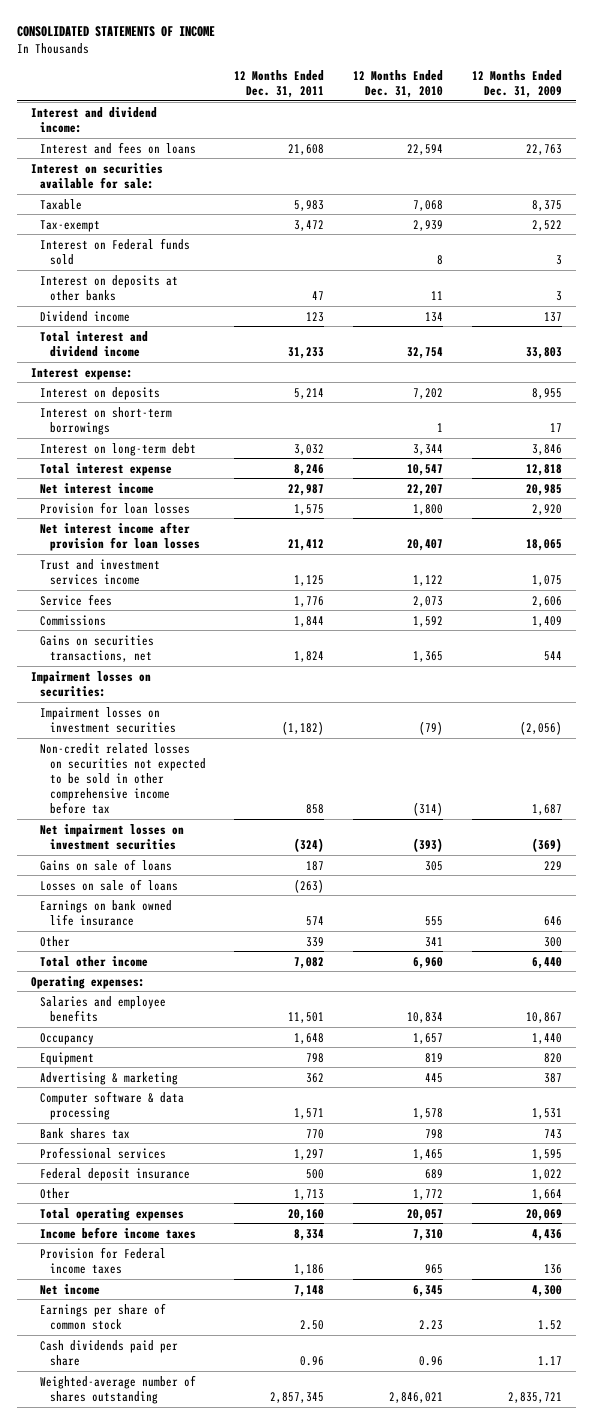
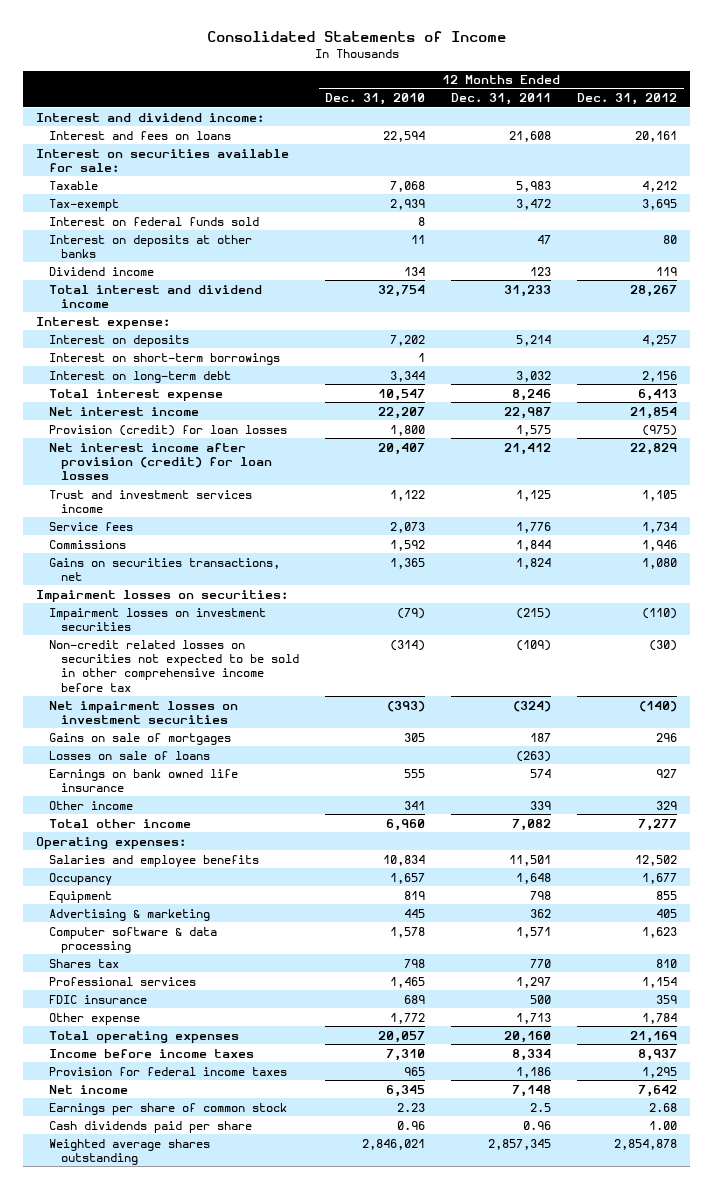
- CONSOLIDATED STATEMENTS OF INCOME
+ Consolidated Statements of Income
- | 12 Months Ended Dec. 31, 2011 | 12 Months Ended Dec. 31, 2010 | 12 Months Ended Dec. 31, 2009
+ | 12 Months Ended Dec. 31, 2010 | 12 Months Ended Dec. 31, 2011 | 12 Months Ended Dec. 31, 2012
- Interest on Federal funds sold | | 8 | 3
+ Interest on federal funds sold | 8 | |
- Provision for loan losses | 1,575 | 1,800 | 2,920
- Net interest income after provision for loan losses | 21,412 | 20,407 | 18,065
+ Provision (credit) for loan losses | 1,800 | 1,575 | (975)
+ Net interest income after provision (credit) for loan losses | 20,407 | 21,412 | 22,829
- Impairment losses on investment securities | (1,182) | (79) | (2,056)
- Non-credit related losses on securities not expected to be sold in other comprehensive income before tax | 858 | (314) | 1,687
+ Impairment losses on investment securities | (79) | (215) | (110)
+ Non-credit related losses on securities not expected to be sold in other comprehensive income before tax | (314) | (109) | (30)
- Gains on sale of loans | 187 | 305 | 229
+ Gains on sale of mortgages | 305 | 187 | 296
- Other | 339 | 341 | 300
+ Other income | 341 | 339 | 329
- Bank shares tax | 770 | 798 | 743
+ Shares tax | 798 | 770 | 810
- Federal deposit insurance | 500 | 689 | 1,022
- Other | 1,713 | 1,772 | 1,664
+ FDIC insurance | 689 | 500 | 359
+ Other expense | 1,772 | 1,713 | 1,784
- Provision for Federal income taxes | 1,186 | 965 | 136
+ Provision for federal income taxes | 965 | 1,186 | 1,295
- Earnings per share of common stock | 2.50 | 2.23 | 1.52
+ Earnings per share of common stock | 2.23 | 2.5 | 2.68
- Weighted-average number of shares outstanding | 2,857,345 | 2,846,021 | 2,835,721
+ Weighted average shares outstanding | 2,846,021 | 2,857,345 | 2,854,878

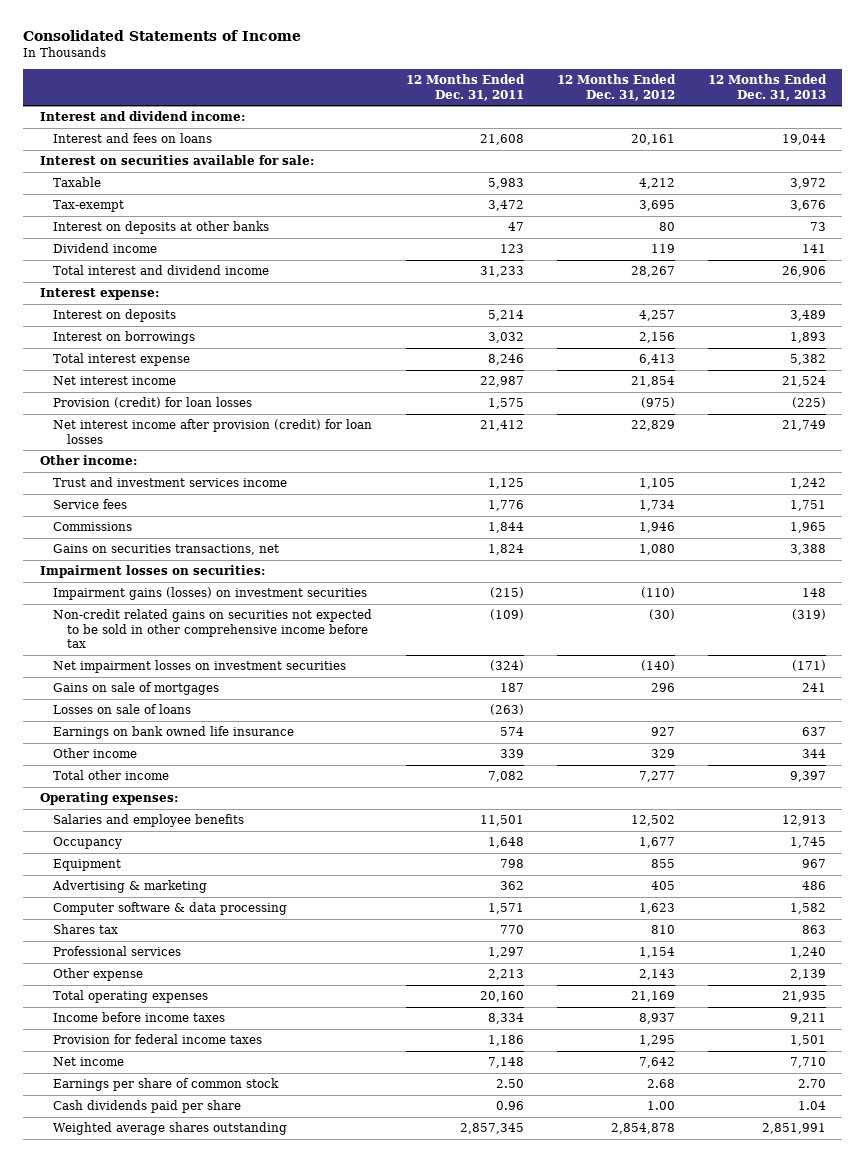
- | 12 Months Ended Dec. 31, 2010 | 12 Months Ended Dec. 31, 2011 | 12 Months Ended Dec. 31, 2012
+ | 12 Months Ended Dec. 31, 2011 | 12 Months Ended Dec. 31, 2012 | 12 Months Ended Dec. 31, 2013
- Interest on federal funds sold | 8 | |
- Interest on short-term borrowings | 1 | |
- Interest on long-term debt | 3,344 | 3,032 | 2,156
+ Interest on borrowings | 3,032 | 2,156 | 1,893
+ Other income:
- Impairment losses on investment securities | (79) | (215) | (110)
- Non-credit related losses on securities not expected to be sold in other comprehensive income before tax | (314) | (109) | (30)
+ Impairment gains (losses) on investment securities | (215) | (110) | 148
+ Non-credit related gains on securities not expected to be sold in other comprehensive income before tax | (109) | (30) | (319)
- FDIC insurance | 689 | 500 | 359
- Other expense | 1,772 | 1,713 | 1,784
+ Other expense | 2,213 | 2,143 | 2,139
- Earnings per share of common stock | 2.23 | 2.5 | 2.68
+ Earnings per share of common stock | 2.50 | 2.68 | 2.70

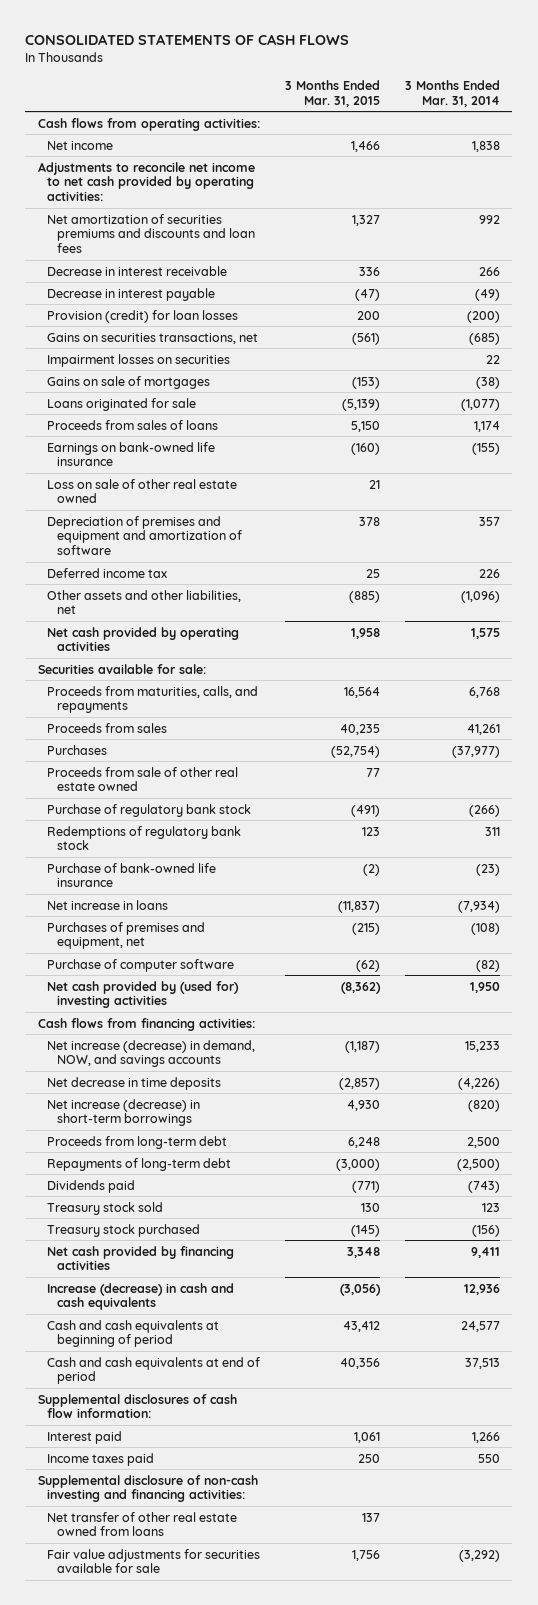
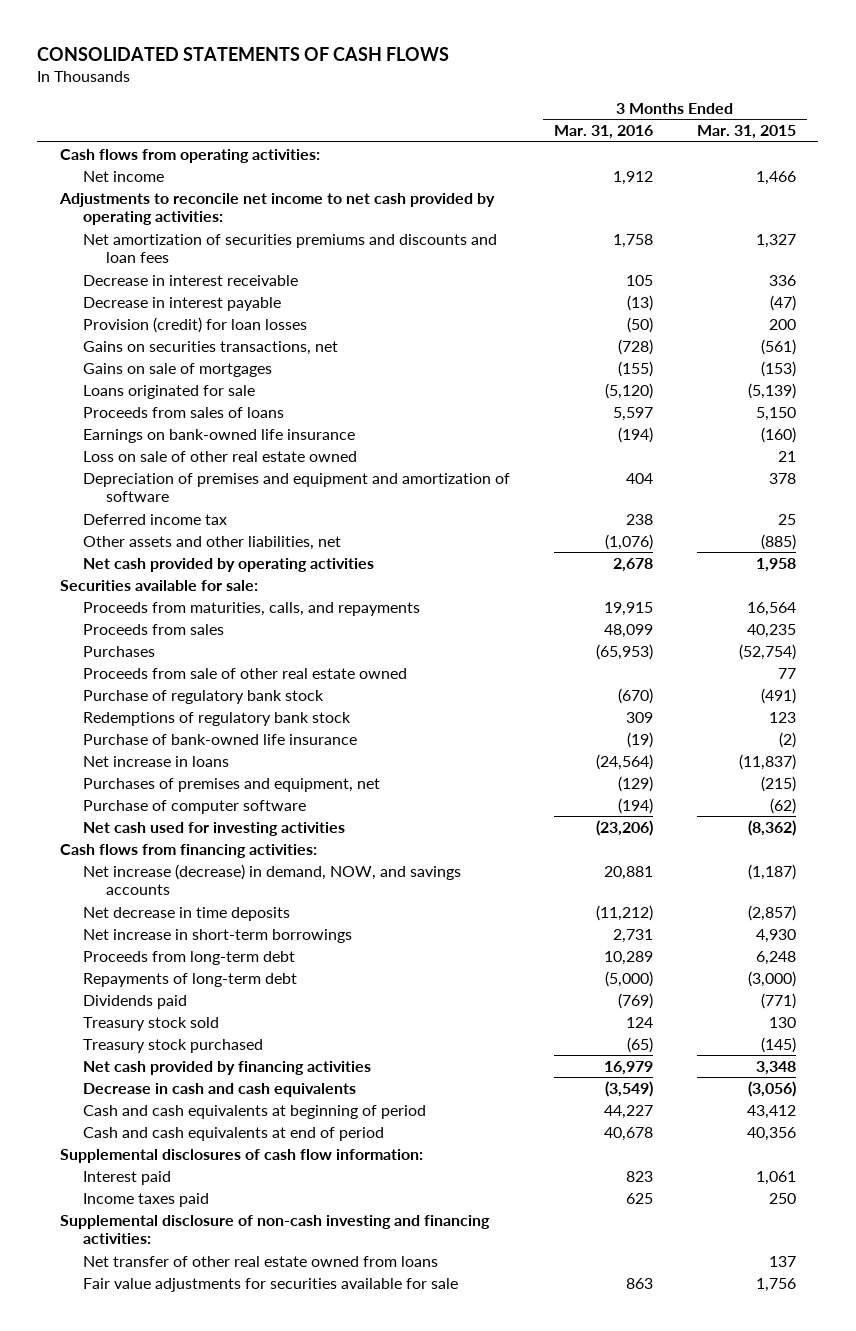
- | 3 Months Ended Mar. 31, 2015 | 3 Months Ended Mar. 31, 2014
+ | 3 Months Ended Mar. 31, 2016 | 3 Months Ended Mar. 31, 2015
- Impairment losses on securities | | 22
- Net cash provided by (used for) investing activities | (8,362) | 1,950
+ Net cash used for investing activities | (23,206) | (8,362)
- Net increase (decrease) in short-term borrowings | 4,930 | (820)
+ Net increase in short-term borrowings | 2,731 | 4,930
- Increase (decrease) in cash and cash equivalents | (3,056) | 12,936
+ Decrease in cash and cash equivalents | (3,549) | (3,056)

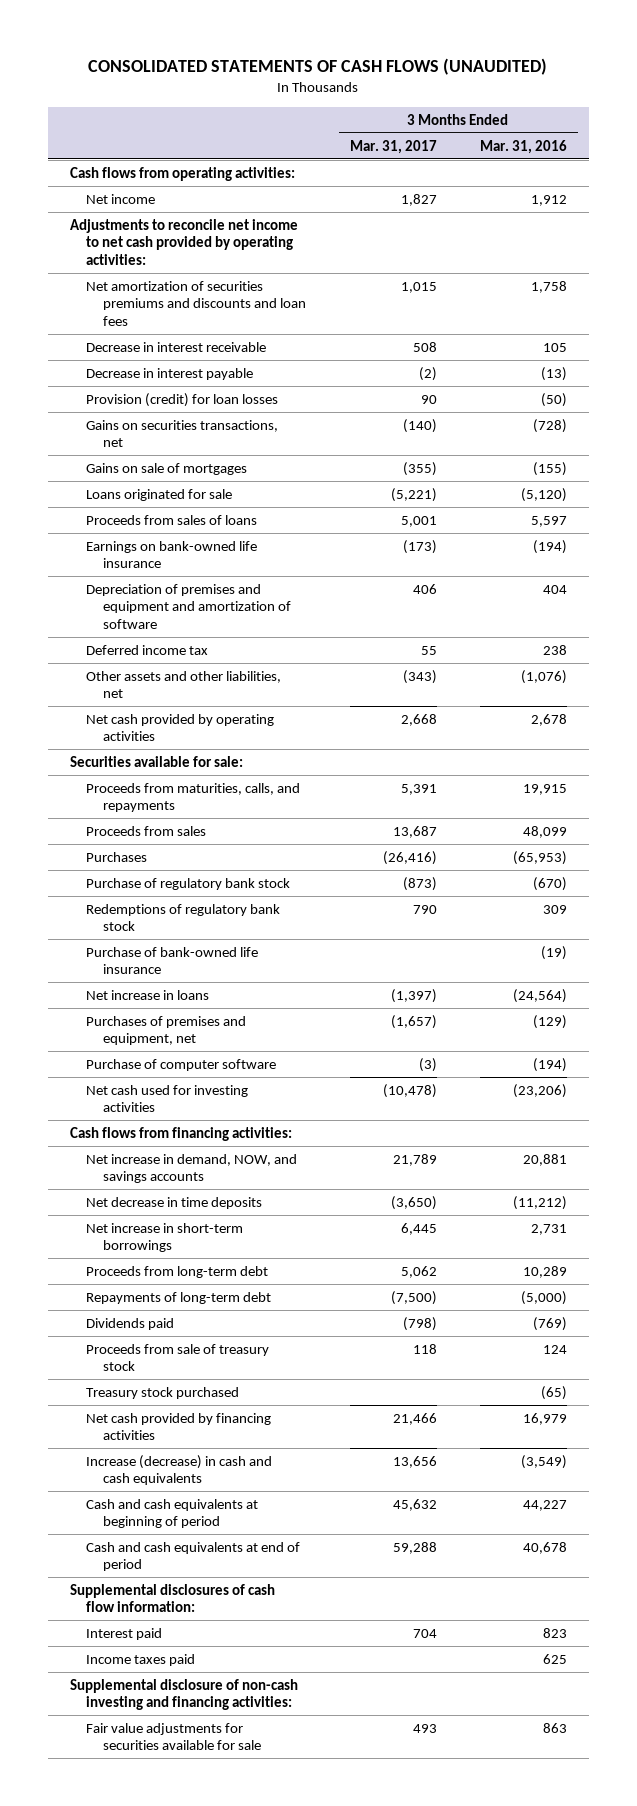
- CONSOLIDATED STATEMENTS OF CASH FLOWS
+ CONSOLIDATED STATEMENTS OF CASH FLOWS (UNAUDITED)
- | 3 Months Ended Mar. 31, 2016 | 3 Months Ended Mar. 31, 2015
+ | 3 Months Ended Mar. 31, 2017 | 3 Months Ended Mar. 31, 2016
- Loss on sale of other real estate owned | | 21
- Proceeds from sale of other real estate owned | | 77
- Net increase (decrease) in demand, NOW, and savings accounts | 20,881 | (1,187)
+ Net increase in demand, NOW, and savings accounts | 21,789 | 20,881
- Treasury stock sold | 124 | 130
+ Proceeds from sale of treasury stock | 118 | 124
- Decrease in cash and cash equivalents | (3,549) | (3,056)
+ Increase (decrease) in cash and cash equivalents | 13,656 | (3,549)
- Net transfer of other real estate owned from loans | | 137

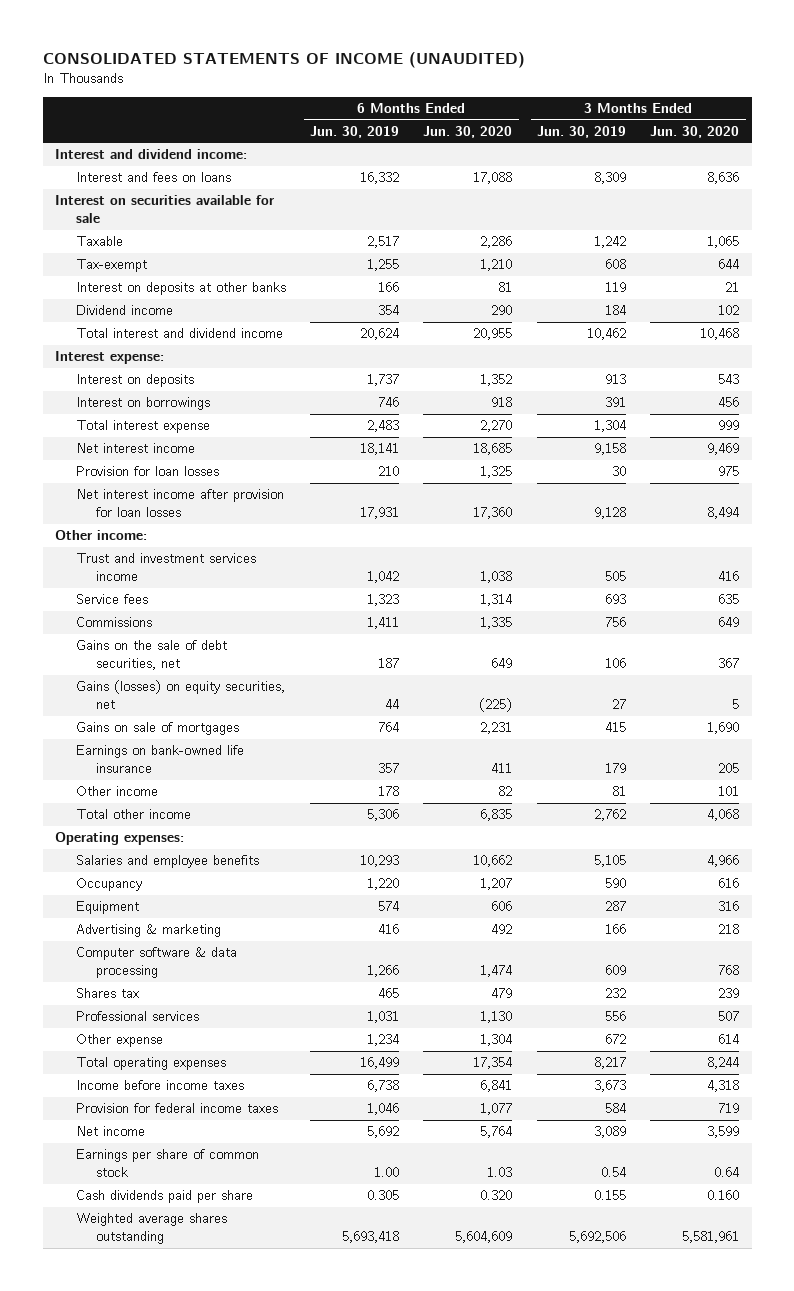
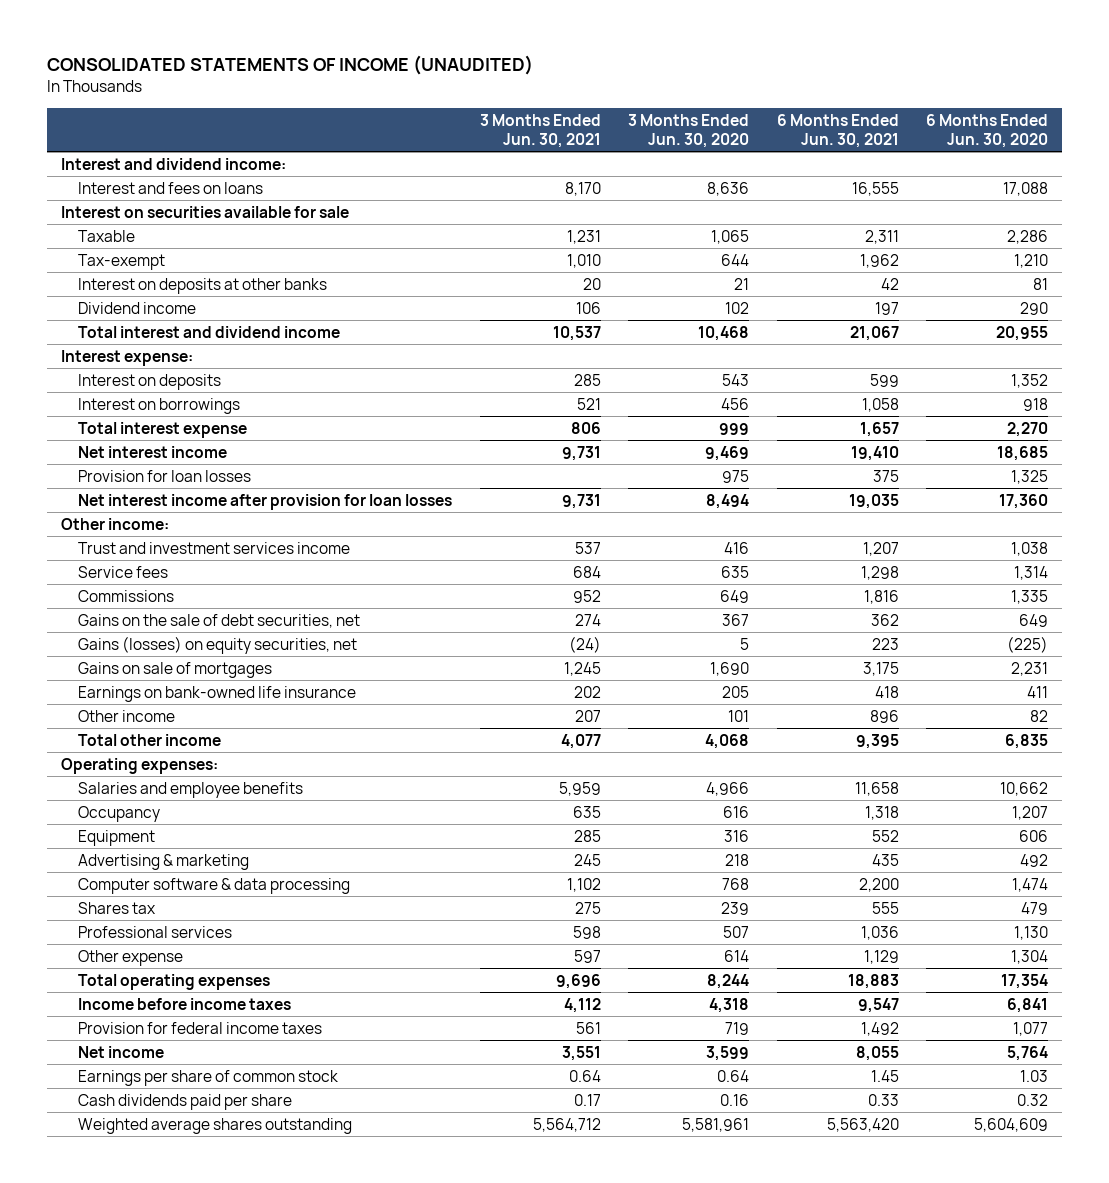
- | 6 Months Ended Jun. 30, 2019 | 6 Months Ended Jun. 30, 2020 | 3 Months Ended Jun. 30, 2019 | 3 Months Ended Jun. 30, 2020
+ | 3 Months Ended Jun. 30, 2021 | 3 Months Ended Jun. 30, 2020 | 6 Months Ended Jun. 30, 2021 | 6 Months Ended Jun. 30, 2020
- Cash dividends paid per share | 0.305 | 0.320 | 0.155 | 0.160
+ Cash dividends paid per share | 0.17 | 0.16 | 0.33 | 0.32

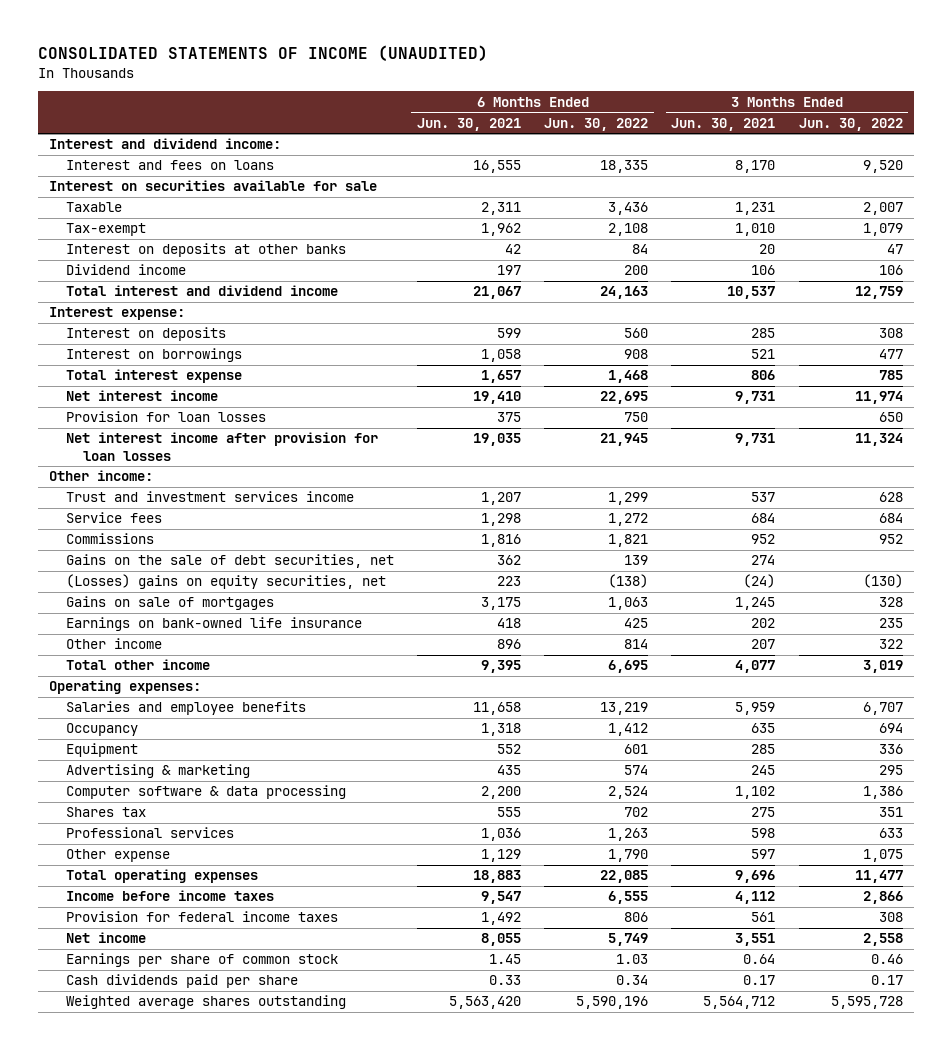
- | 3 Months Ended Jun. 30, 2021 | 3 Months Ended Jun. 30, 2020 | 6 Months Ended Jun. 30, 2021 | 6 Months Ended Jun. 30, 2020
+ | 6 Months Ended Jun. 30, 2021 | 6 Months Ended Jun. 30, 2022 | 3 Months Ended Jun. 30, 2021 | 3 Months Ended Jun. 30, 2022
- Gains (losses) on equity securities, net | (24) | 5 | 223 | (225)
+ (Losses) gains on equity securities, net | 223 | (138) | (24) | (130)

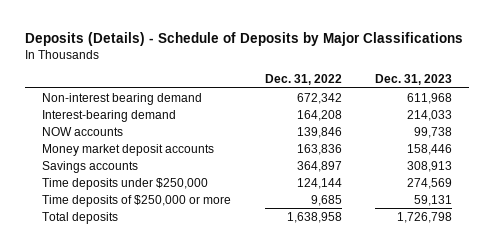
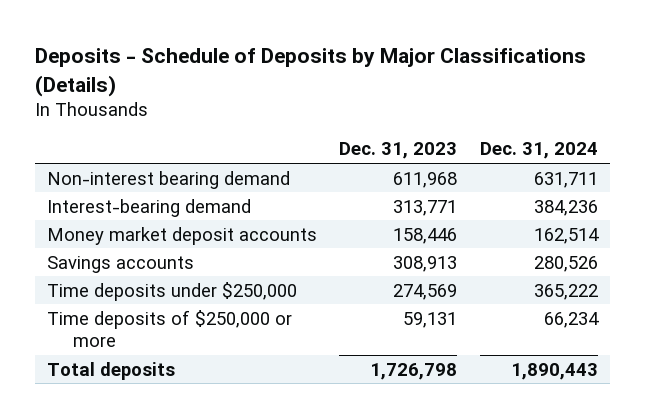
- Deposits (Details) - Schedule of Deposits by Major Classifications
+ Deposits - Schedule of Deposits by Major Classifications (Details)
- | Dec. 31, 2022 | Dec. 31, 2023
+ | Dec. 31, 2023 | Dec. 31, 2024
- Interest-bearing demand | 164,208 | 214,033
- NOW accounts | 139,846 | 99,738
+ Interest-bearing demand | 313,771 | 384,236

